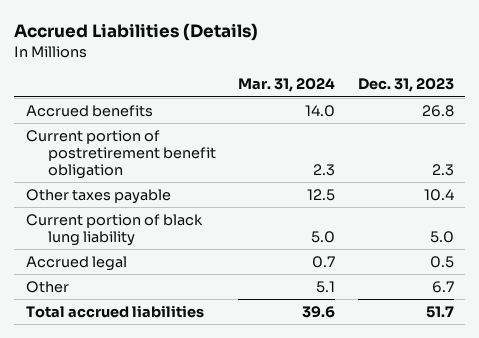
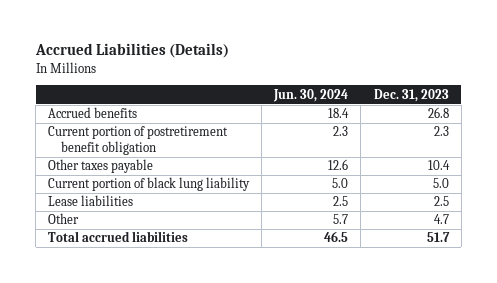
- | Mar. 31, 2024 | Dec. 31, 2023
+ | Jun. 30, 2024 | Dec. 31, 2023
- Accrued legal | 0.7 | 0.5
- Other | 5.1 | 6.7
+ Lease liabilities | 2.5 | 2.5
+ Other | 5.7 | 4.7

